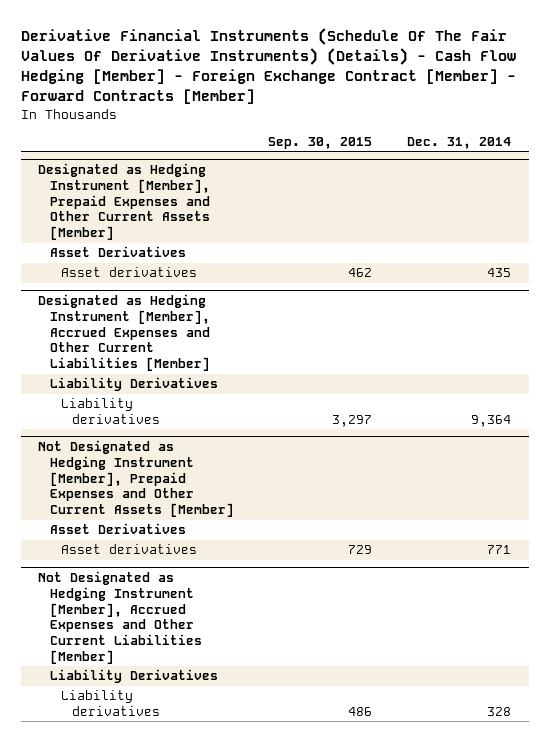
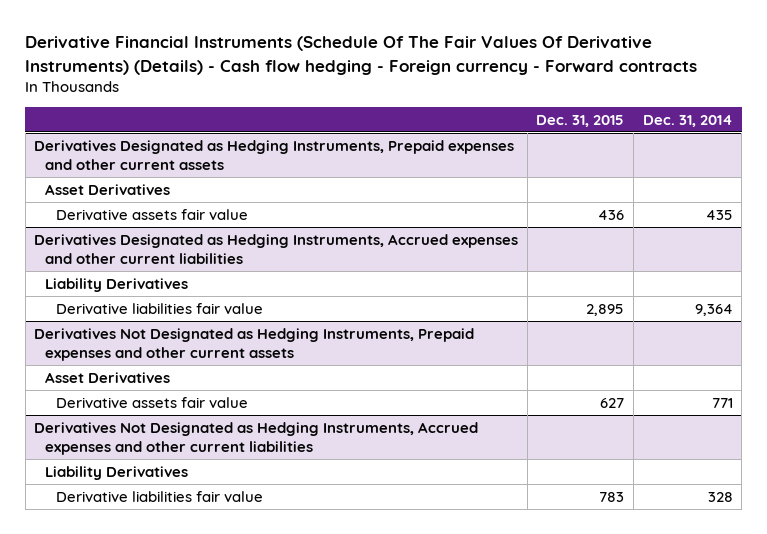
- Derivative Financial Instruments (Schedule Of The Fair Values Of Derivative Instruments) (Details) - Cash Flow Hedging [Member] - Foreign Exchange Contract [Member] - Forward Contracts [Member]
+ Derivative Financial Instruments (Schedule Of The Fair Values Of Derivative Instruments) (Details) - Cash flow hedging - Foreign currency - Forward contracts
- | Sep. 30, 2015 | Dec. 31, 2014
+ | Dec. 31, 2015 | Dec. 31, 2014
- Designated as Hedging Instrument [Member], Prepaid Expenses and Other Current Assets [Member]
+ Derivatives Designated as Hedging Instruments, Prepaid expenses and other current assets
- Asset derivatives | 462 | 435
- Designated as Hedging Instrument [Member], Accrued Expenses and Other Current Liabilities [Member]
+ Derivative assets fair value | 436 | 435
+ Derivatives Designated as Hedging Instruments, Accrued expenses and other current liabilities
- Liability derivatives | 3,297 | 9,364
- Not Designated as Hedging Instrument [Member], Prepaid Expenses and Other Current Assets [Member]
+ Derivative liabilities fair value | 2,895 | 9,364
+ Derivatives Not Designated as Hedging Instruments, Prepaid expenses and other current assets
- Asset derivatives | 729 | 771
- Not Designated as Hedging Instrument [Member], Accrued Expenses and Other Current Liabilities [Member]
+ Derivative assets fair value | 627 | 771
+ Derivatives Not Designated as Hedging Instruments, Accrued expenses and other current liabilities
- Liability derivatives | 486 | 328
+ Derivative liabilities fair value | 783 | 328

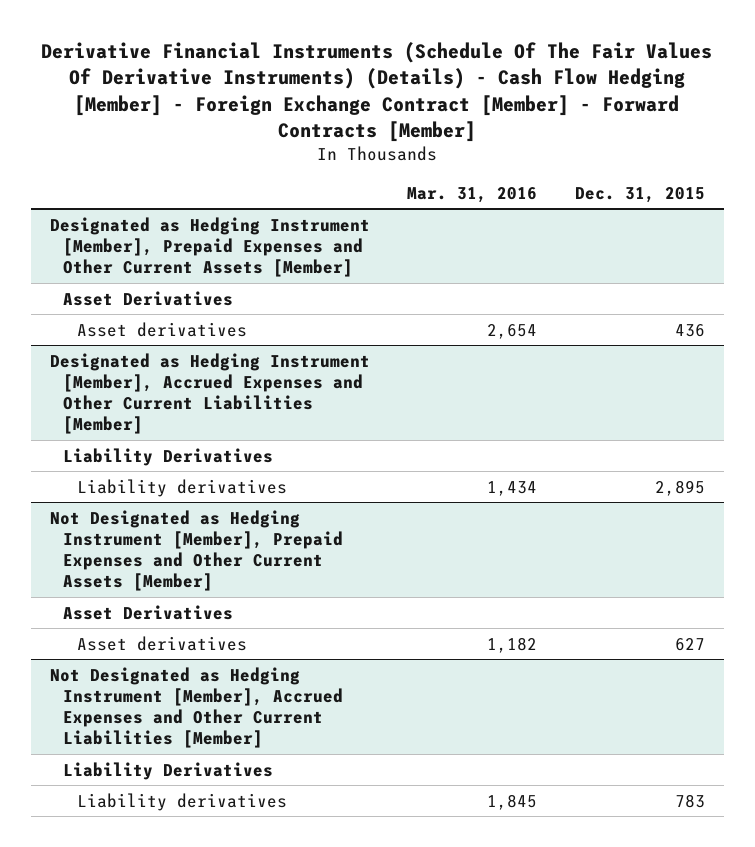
- Derivative Financial Instruments (Schedule Of The Fair Values Of Derivative Instruments) (Details) - Cash flow hedging - Foreign currency - Forward contracts
+ Derivative Financial Instruments (Schedule Of The Fair Values Of Derivative Instruments) (Details) - Cash Flow Hedging [Member] - Foreign Exchange Contract [Member] - Forward Contracts [Member]
- | Dec. 31, 2015 | Dec. 31, 2014
+ | Mar. 31, 2016 | Dec. 31, 2015
- Derivatives Designated as Hedging Instruments, Prepaid expenses and other current assets
+ Designated as Hedging Instrument [Member], Prepaid Expenses and Other Current Assets [Member]
- Derivative assets fair value | 436 | 435
- Derivatives Designated as Hedging Instruments, Accrued expenses and other current liabilities
+ Asset derivatives | 2,654 | 436
+ Designated as Hedging Instrument [Member], Accrued Expenses and Other Current Liabilities [Member]
- Derivative liabilities fair value | 2,895 | 9,364
- Derivatives Not Designated as Hedging Instruments, Prepaid expenses and other current assets
+ Liability derivatives | 1,434 | 2,895
+ Not Designated as Hedging Instrument [Member], Prepaid Expenses and Other Current Assets [Member]
- Derivative assets fair value | 627 | 771
- Derivatives Not Designated as Hedging Instruments, Accrued expenses and other current liabilities
+ Asset derivatives | 1,182 | 627
+ Not Designated as Hedging Instrument [Member], Accrued Expenses and Other Current Liabilities [Member]
- Derivative liabilities fair value | 783 | 328
+ Liability derivatives | 1,845 | 783

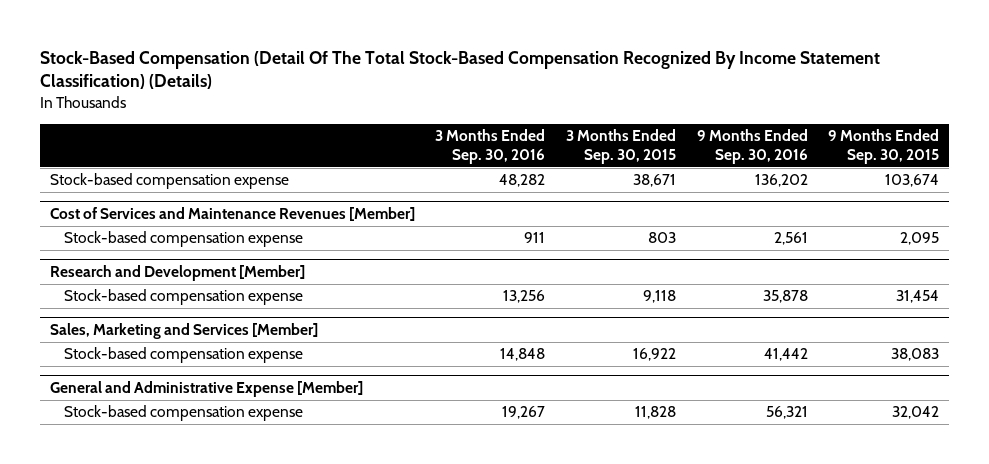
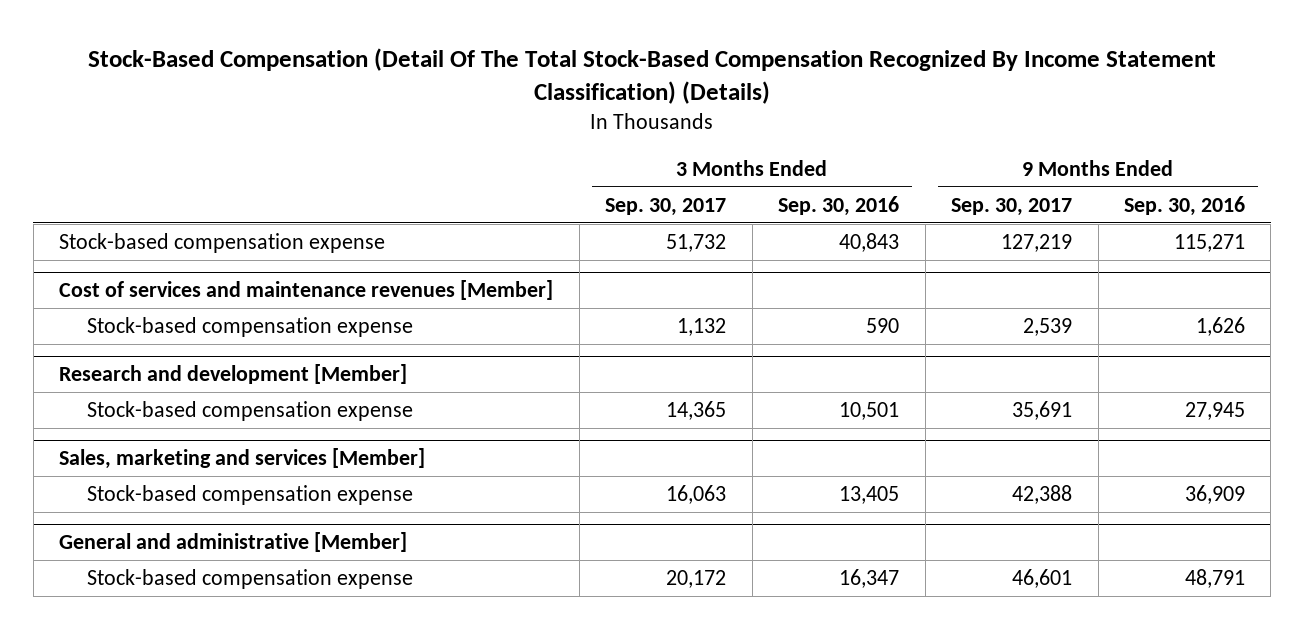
- | 3 Months Ended Sep. 30, 2016 | 3 Months Ended Sep. 30, 2015 | 9 Months Ended Sep. 30, 2016 | 9 Months Ended Sep. 30, 2015
+ | 3 Months Ended Sep. 30, 2017 | 3 Months Ended Sep. 30, 2016 | 9 Months Ended Sep. 30, 2017 | 9 Months Ended Sep. 30, 2016
- Stock-based compensation expense | 48,282 | 38,671 | 136,202 | 103,674
- Cost of Services and Maintenance Revenues [Member]
- Stock-based compensation expense | 911 | 803 | 2,561 | 2,095
- Research and Development [Member]
- Stock-based compensation expense | 13,256 | 9,118 | 35,878 | 31,454
- Sales, Marketing and Services [Member]
- Stock-based compensation expense | 14,848 | 16,922 | 41,442 | 38,083
- General and Administrative Expense [Member]
- Stock-based compensation expense | 19,267 | 11,828 | 56,321 | 32,042
+ Stock-based compensation expense | 51,732 | 40,843 | 127,219 | 115,271
+ Cost of services and maintenance revenues [Member]
+ Stock-based compensation expense | 1,132 | 590 | 2,539 | 1,626
+ Research and development [Member]
+ Stock-based compensation expense | 14,365 | 10,501 | 35,691 | 27,945
+ Sales, marketing and services [Member]
+ Stock-based compensation expense | 16,063 | 13,405 | 42,388 | 36,909
+ General and administrative [Member]
+ Stock-based compensation expense | 20,172 | 16,347 | 46,601 | 48,791

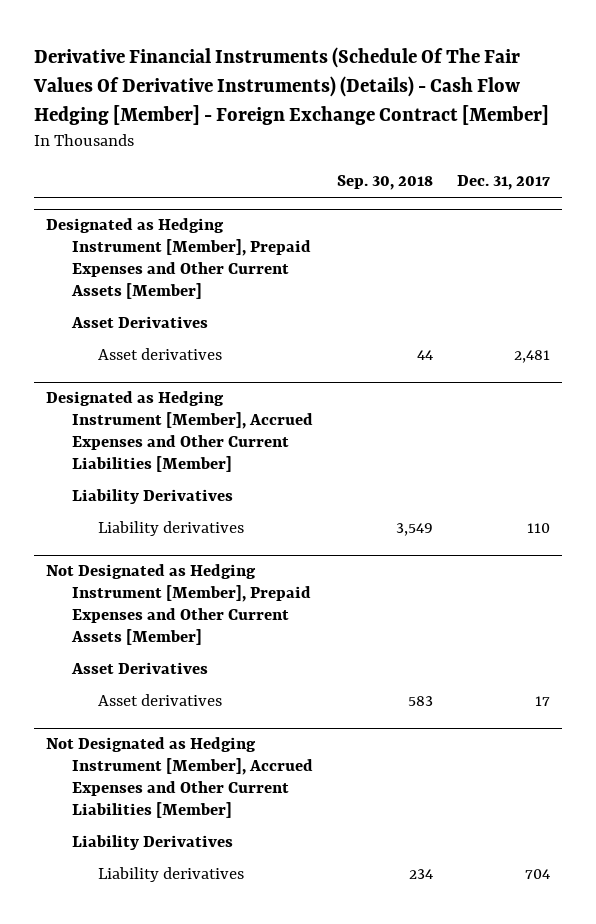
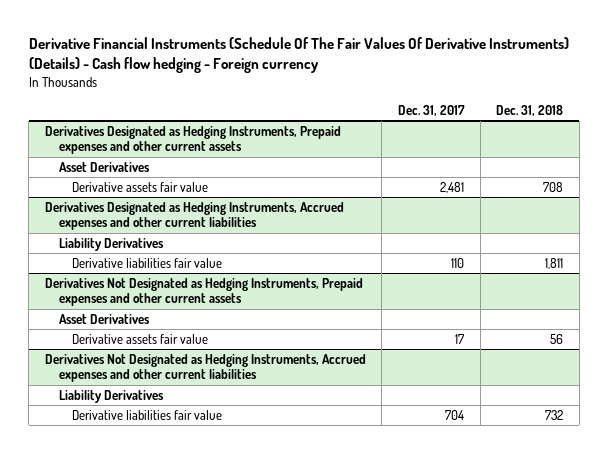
- Derivative Financial Instruments (Schedule Of The Fair Values Of Derivative Instruments) (Details) - Cash Flow Hedging [Member] - Foreign Exchange Contract [Member]
+ Derivative Financial Instruments (Schedule Of The Fair Values Of Derivative Instruments) (Details) - Cash flow hedging - Foreign currency
- | Sep. 30, 2018 | Dec. 31, 2017
+ | Dec. 31, 2017 | Dec. 31, 2018
- Designated as Hedging Instrument [Member], Prepaid Expenses and Other Current Assets [Member]
+ Derivatives Designated as Hedging Instruments, Prepaid expenses and other current assets
- Asset derivatives | 44 | 2,481
- Designated as Hedging Instrument [Member], Accrued Expenses and Other Current Liabilities [Member]
+ Derivative assets fair value | 2,481 | 708
+ Derivatives Designated as Hedging Instruments, Accrued expenses and other current liabilities
- Liability derivatives | 3,549 | 110
- Not Designated as Hedging Instrument [Member], Prepaid Expenses and Other Current Assets [Member]
+ Derivative liabilities fair value | 110 | 1,811
+ Derivatives Not Designated as Hedging Instruments, Prepaid expenses and other current assets
- Asset derivatives | 583 | 17
- Not Designated as Hedging Instrument [Member], Accrued Expenses and Other Current Liabilities [Member]
+ Derivative assets fair value | 17 | 56
+ Derivatives Not Designated as Hedging Instruments, Accrued expenses and other current liabilities
- Liability derivatives | 234 | 704
+ Derivative liabilities fair value | 704 | 732

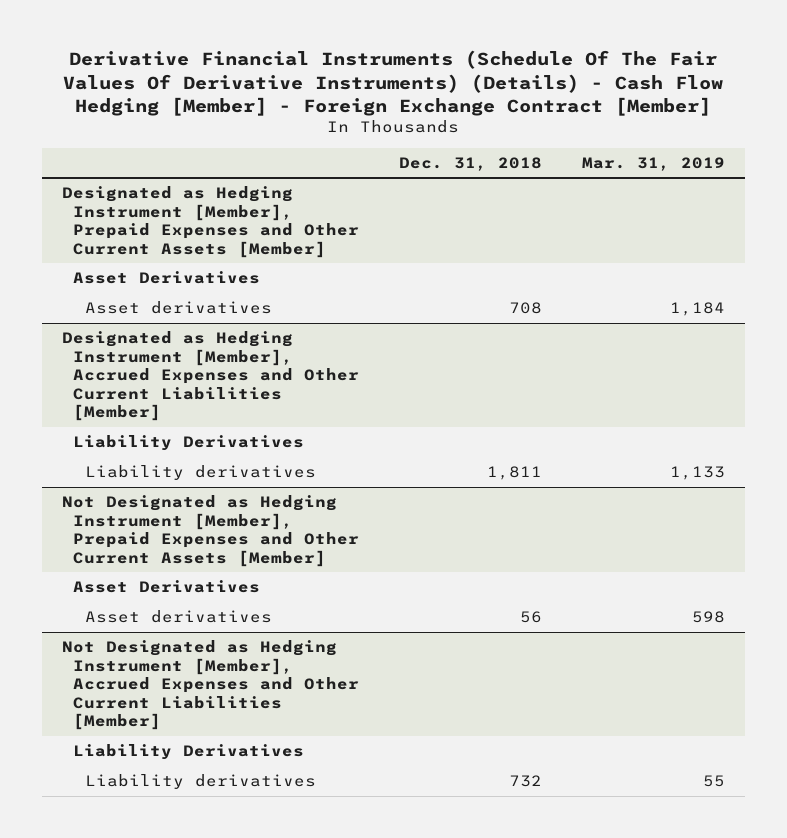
- Derivative Financial Instruments (Schedule Of The Fair Values Of Derivative Instruments) (Details) - Cash flow hedging - Foreign currency
+ Derivative Financial Instruments (Schedule Of The Fair Values Of Derivative Instruments) (Details) - Cash Flow Hedging [Member] - Foreign Exchange Contract [Member]
- | Dec. 31, 2017 | Dec. 31, 2018
+ | Dec. 31, 2018 | Mar. 31, 2019
- Derivatives Designated as Hedging Instruments, Prepaid expenses and other current assets
+ Designated as Hedging Instrument [Member], Prepaid Expenses and Other Current Assets [Member]
- Derivative assets fair value | 2,481 | 708
- Derivatives Designated as Hedging Instruments, Accrued expenses and other current liabilities
+ Asset derivatives | 708 | 1,184
+ Designated as Hedging Instrument [Member], Accrued Expenses and Other Current Liabilities [Member]
- Derivative liabilities fair value | 110 | 1,811
- Derivatives Not Designated as Hedging Instruments, Prepaid expenses and other current assets
+ Liability derivatives | 1,811 | 1,133
+ Not Designated as Hedging Instrument [Member], Prepaid Expenses and Other Current Assets [Member]
- Derivative assets fair value | 17 | 56
- Derivatives Not Designated as Hedging Instruments, Accrued expenses and other current liabilities
+ Asset derivatives | 56 | 598
+ Not Designated as Hedging Instrument [Member], Accrued Expenses and Other Current Liabilities [Member]
- Derivative liabilities fair value | 704 | 732
+ Liability derivatives | 732 | 55

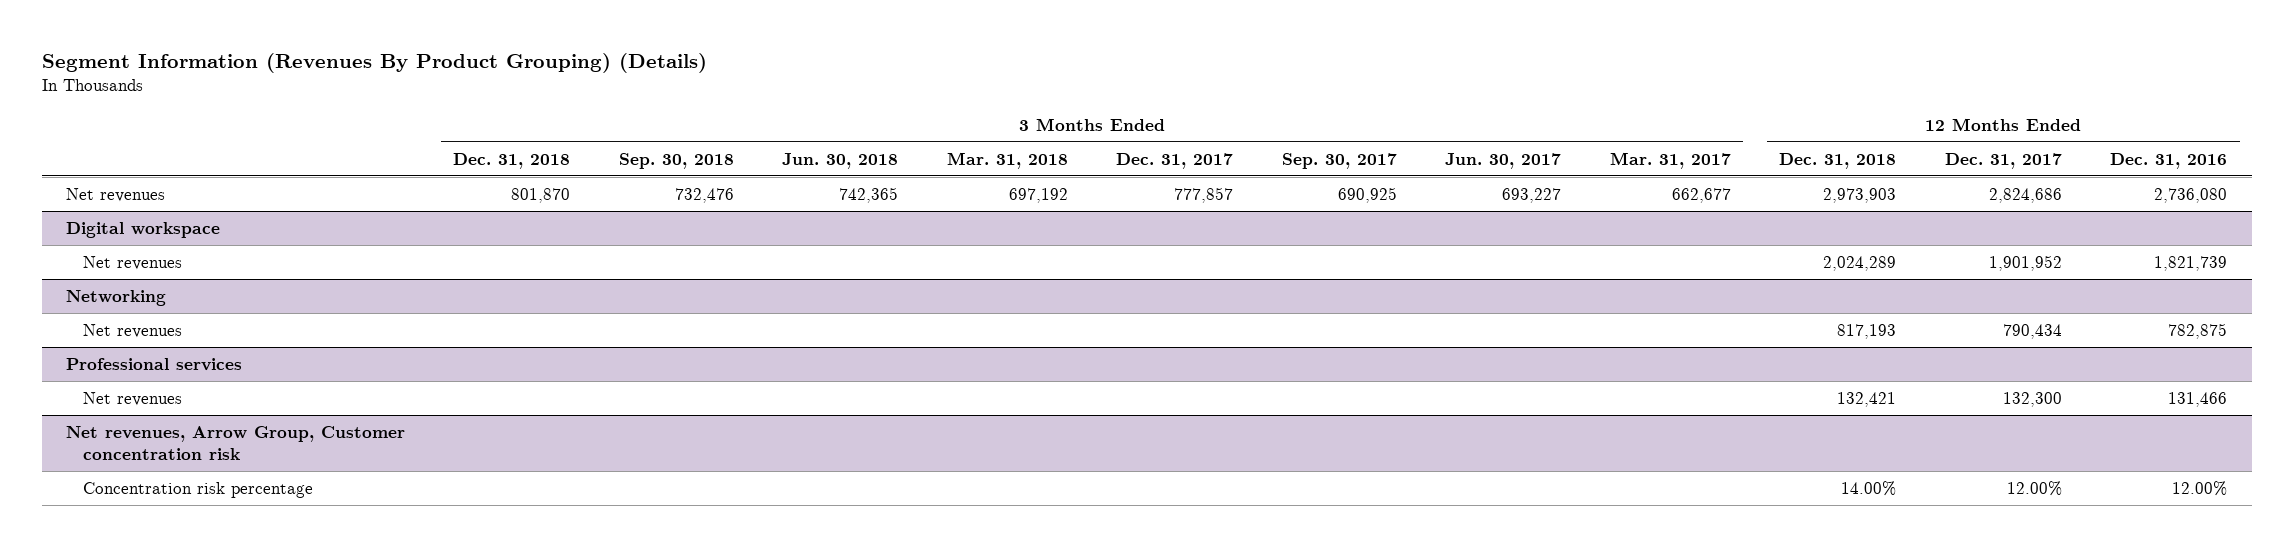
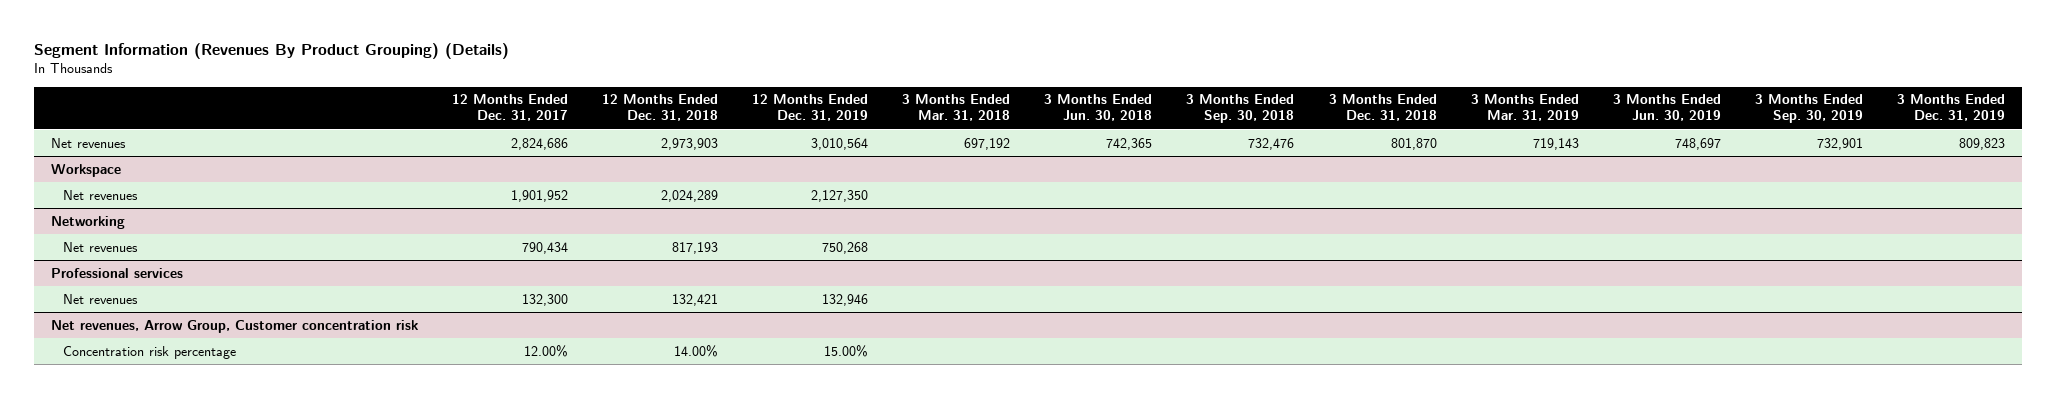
- | 3 Months Ended Dec. 31, 2018 | 3 Months Ended Sep. 30, 2018 | 3 Months Ended Jun. 30, 2018 | 3 Months Ended Mar. 31, 2018 | 3 Months Ended Dec. 31, 2017 | 3 Months Ended Sep. 30, 2017 | 3 Months Ended Jun. 30, 2017 | 3 Months Ended Mar. 31, 2017 | 12 Months Ended Dec. 31, 2018 | 12 Months Ended Dec. 31, 2017 | 12 Months Ended Dec. 31, 2016
+ | 12 Months Ended Dec. 31, 2017 | 12 Months Ended Dec. 31, 2018 | 12 Months Ended Dec. 31, 2019 | 3 Months Ended Mar. 31, 2018 | 3 Months Ended Jun. 30, 2018 | 3 Months Ended Sep. 30, 2018 | 3 Months Ended Dec. 31, 2018 | 3 Months Ended Mar. 31, 2019 | 3 Months Ended Jun. 30, 2019 | 3 Months Ended Sep. 30, 2019 | 3 Months Ended Dec. 31, 2019
- Digital workspace
+ Workspace

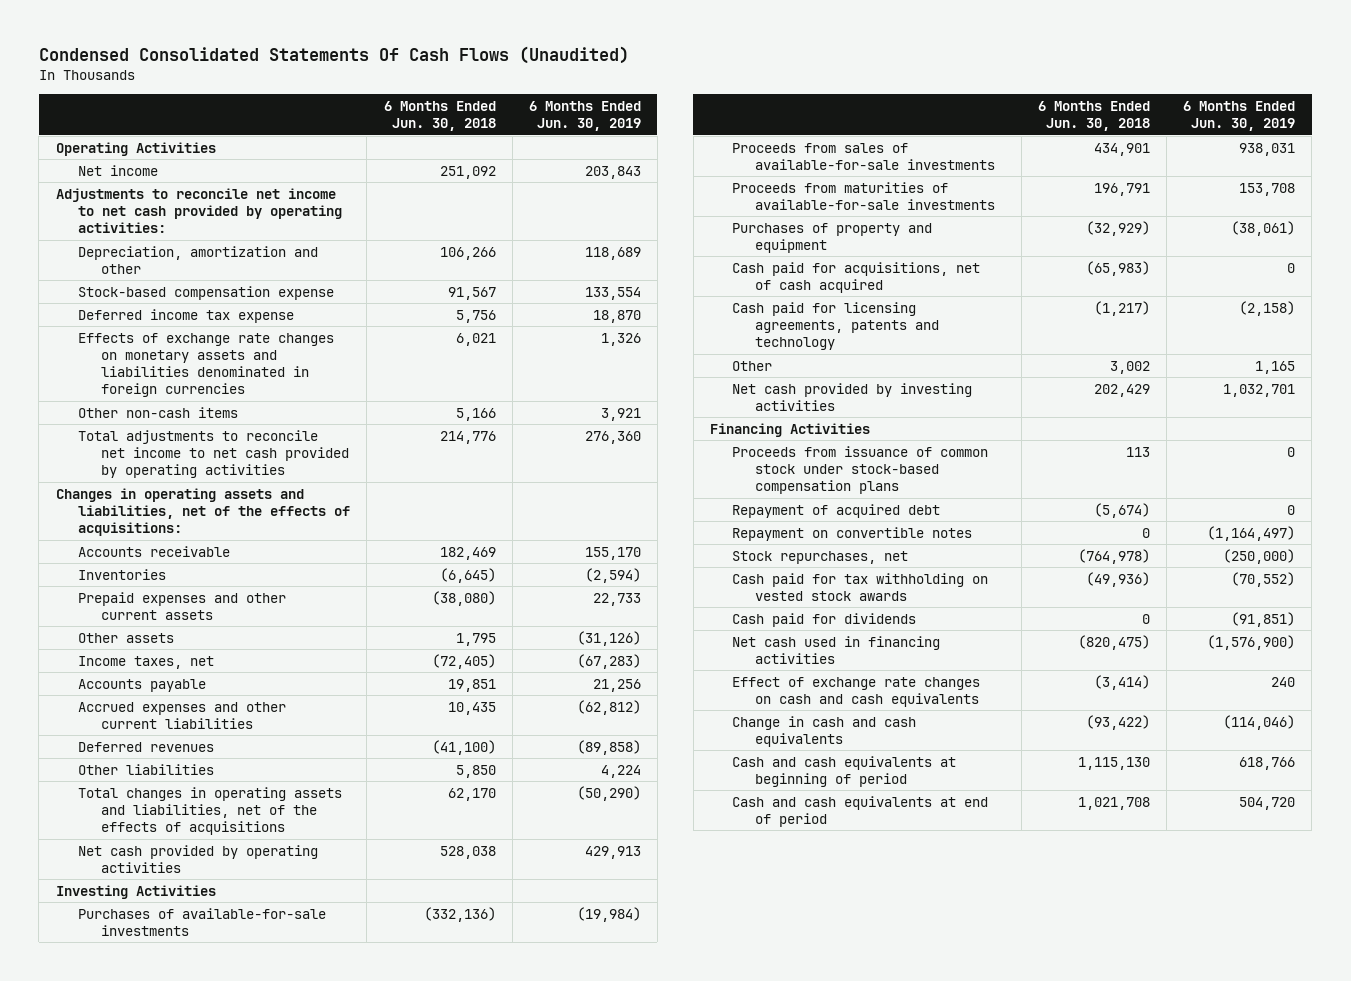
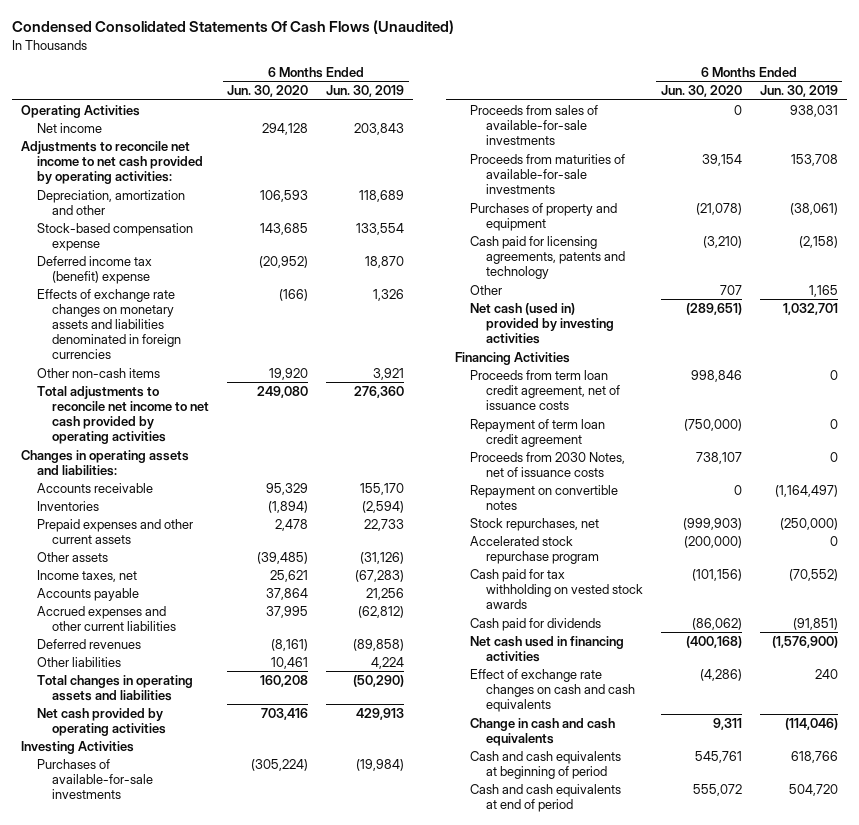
- | 6 Months Ended Jun. 30, 2018 | 6 Months Ended Jun. 30, 2019
+ | 6 Months Ended Jun. 30, 2020 | 6 Months Ended Jun. 30, 2019
- Deferred income tax expense | 5,756 | 18,870
+ Deferred income tax (benefit) expense | (20,952) | 18,870
- Changes in operating assets and liabilities, net of the effects of acquisitions:
+ Changes in operating assets and liabilities:
- Total changes in operating assets and liabilities, net of the effects of acquisitions | 62,170 | (50,290)
+ Total changes in operating assets and liabilities | 160,208 | (50,290)
- Cash paid for acquisitions, net of cash acquired | (65,983) | 0
- Net cash provided by investing activities | 202,429 | 1,032,701
+ Net cash (used in) provided by investing activities | (289,651) | 1,032,701
- Proceeds from issuance of common stock under stock-based compensation plans | 113 | 0
- Repayment of acquired debt | (5,674) | 0
+ Proceeds from term loan credit agreement, net of issuance costs | 998,846 | 0
+ Repayment of term loan credit agreement | (750,000) | 0
+ Proceeds from 2030 Notes, net of issuance costs | 738,107 | 0
+ Accelerated stock repurchase program | (200,000) | 0

